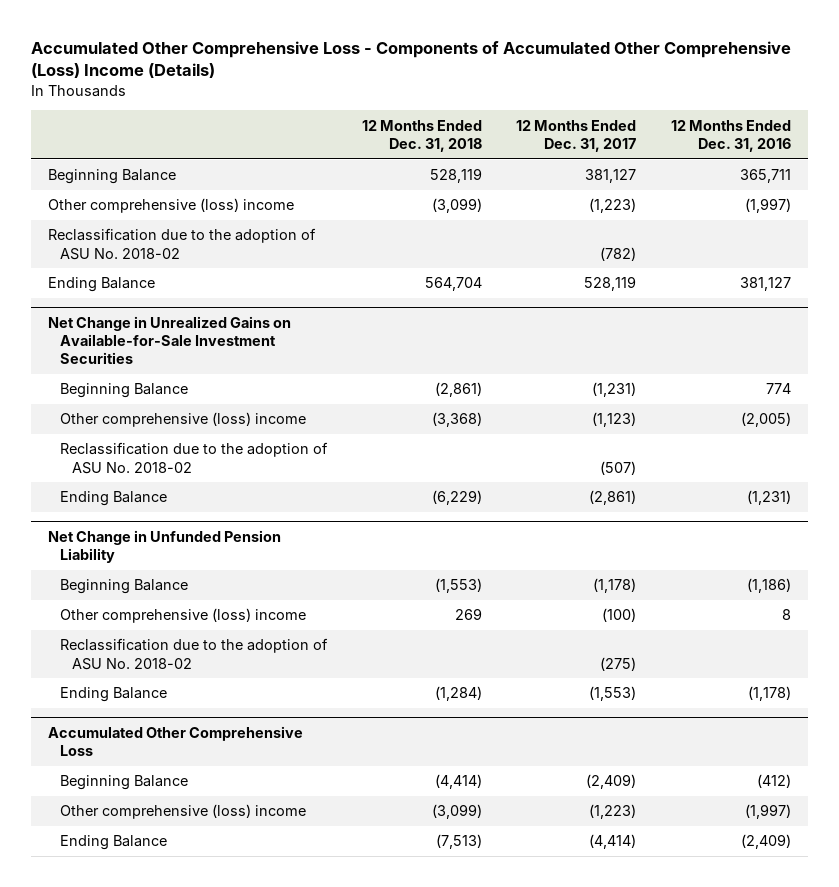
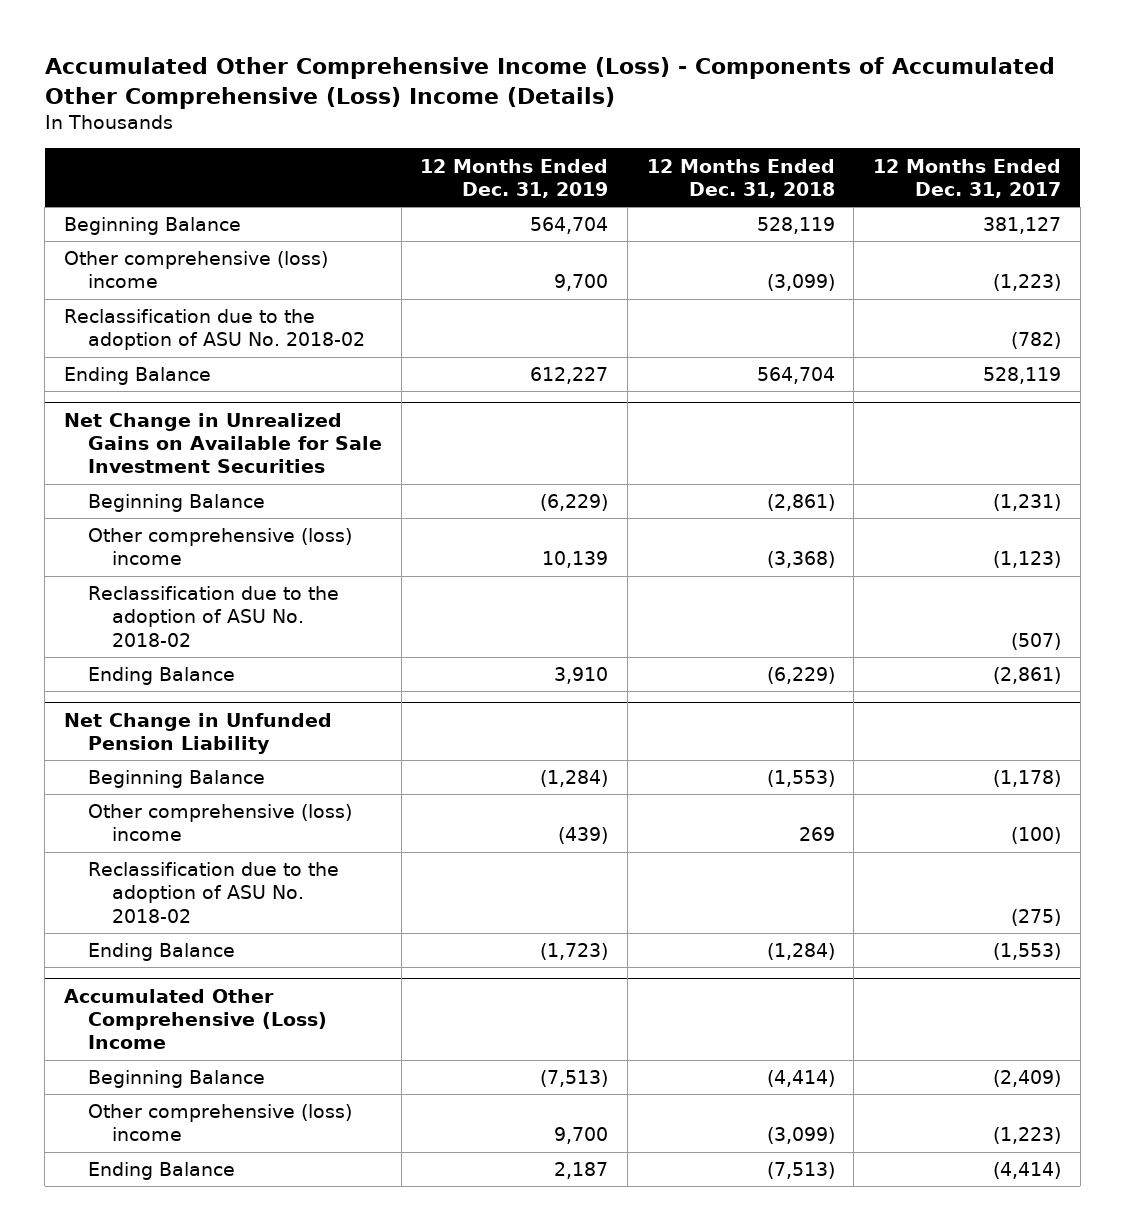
- Accumulated Other Comprehensive Loss - Components of Accumulated Other Comprehensive (Loss) Income (Details)
+ Accumulated Other Comprehensive Income (Loss) - Components of Accumulated Other Comprehensive (Loss) Income (Details)
- | 12 Months Ended Dec. 31, 2018 | 12 Months Ended Dec. 31, 2017 | 12 Months Ended Dec. 31, 2016
+ | 12 Months Ended Dec. 31, 2019 | 12 Months Ended Dec. 31, 2018 | 12 Months Ended Dec. 31, 2017
- Net Change in Unrealized Gains on Available-for-Sale Investment Securities
+ Net Change in Unrealized Gains on Available for Sale Investment Securities
- Accumulated Other Comprehensive Loss
+ Accumulated Other Comprehensive (Loss) Income

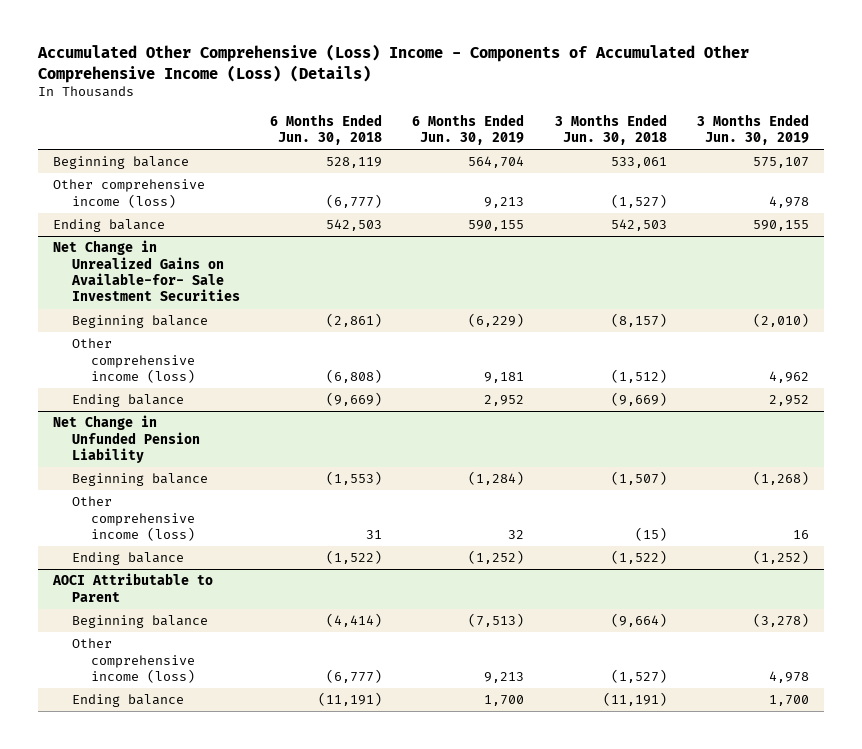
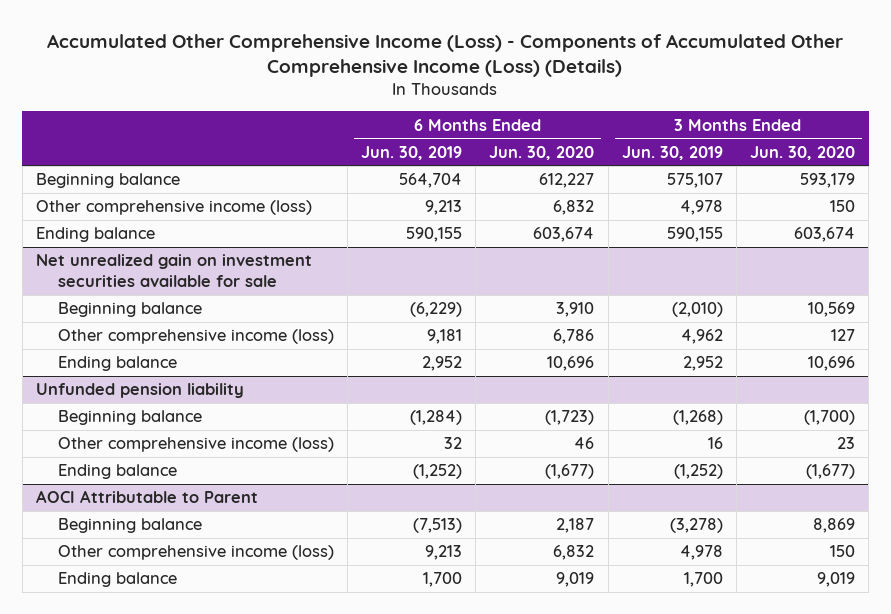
- Accumulated Other Comprehensive (Loss) Income - Components of Accumulated Other Comprehensive Income (Loss) (Details)
+ Accumulated Other Comprehensive Income (Loss) - Components of Accumulated Other Comprehensive Income (Loss) (Details)
- | 6 Months Ended Jun. 30, 2018 | 6 Months Ended Jun. 30, 2019 | 3 Months Ended Jun. 30, 2018 | 3 Months Ended Jun. 30, 2019
+ | 6 Months Ended Jun. 30, 2019 | 6 Months Ended Jun. 30, 2020 | 3 Months Ended Jun. 30, 2019 | 3 Months Ended Jun. 30, 2020
- Net Change in Unrealized Gains on Available-for- Sale Investment Securities
+ Net unrealized gain on investment securities available for sale
- Net Change in Unfunded Pension Liability
+ Unfunded pension liability

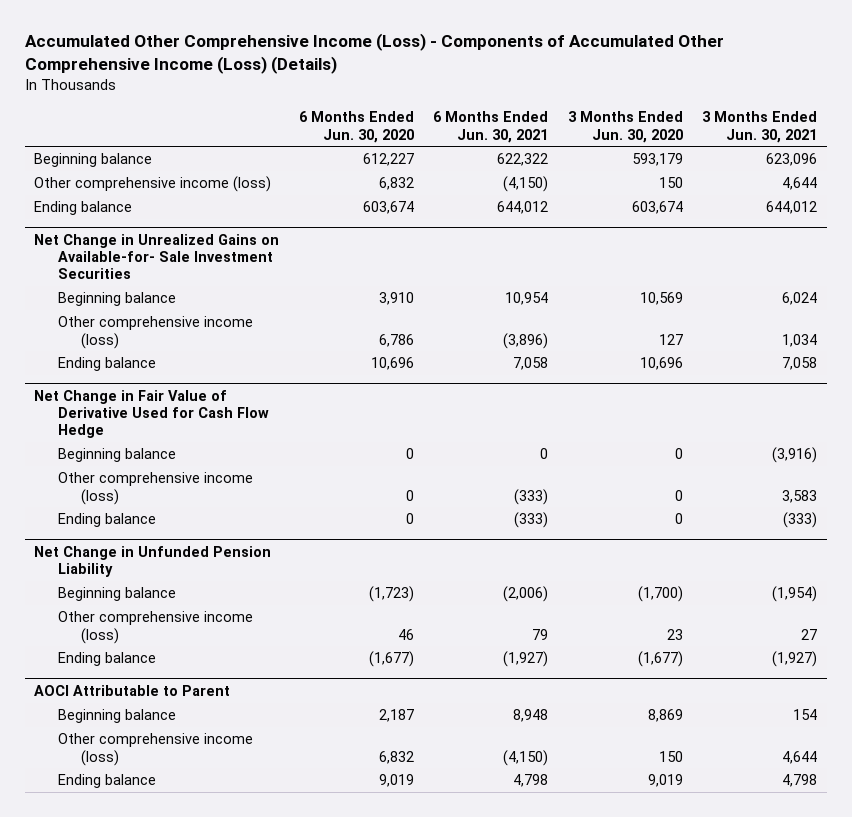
- | 6 Months Ended Jun. 30, 2019 | 6 Months Ended Jun. 30, 2020 | 3 Months Ended Jun. 30, 2019 | 3 Months Ended Jun. 30, 2020
+ | 6 Months Ended Jun. 30, 2020 | 6 Months Ended Jun. 30, 2021 | 3 Months Ended Jun. 30, 2020 | 3 Months Ended Jun. 30, 2021
- Net unrealized gain on investment securities available for sale
+ Net Change in Unrealized Gains on Available-for- Sale Investment Securities
- Unfunded pension liability
+ Net Change in Fair Value of Derivative Used for Cash Flow Hedge
+ Beginning balance | 0 | 0 | 0 | (3,916)
+ Other comprehensive income (loss) | 0 | (333) | 0 | 3,583
+ Ending balance | 0 | (333) | 0 | (333)
+ Net Change in Unfunded Pension Liability

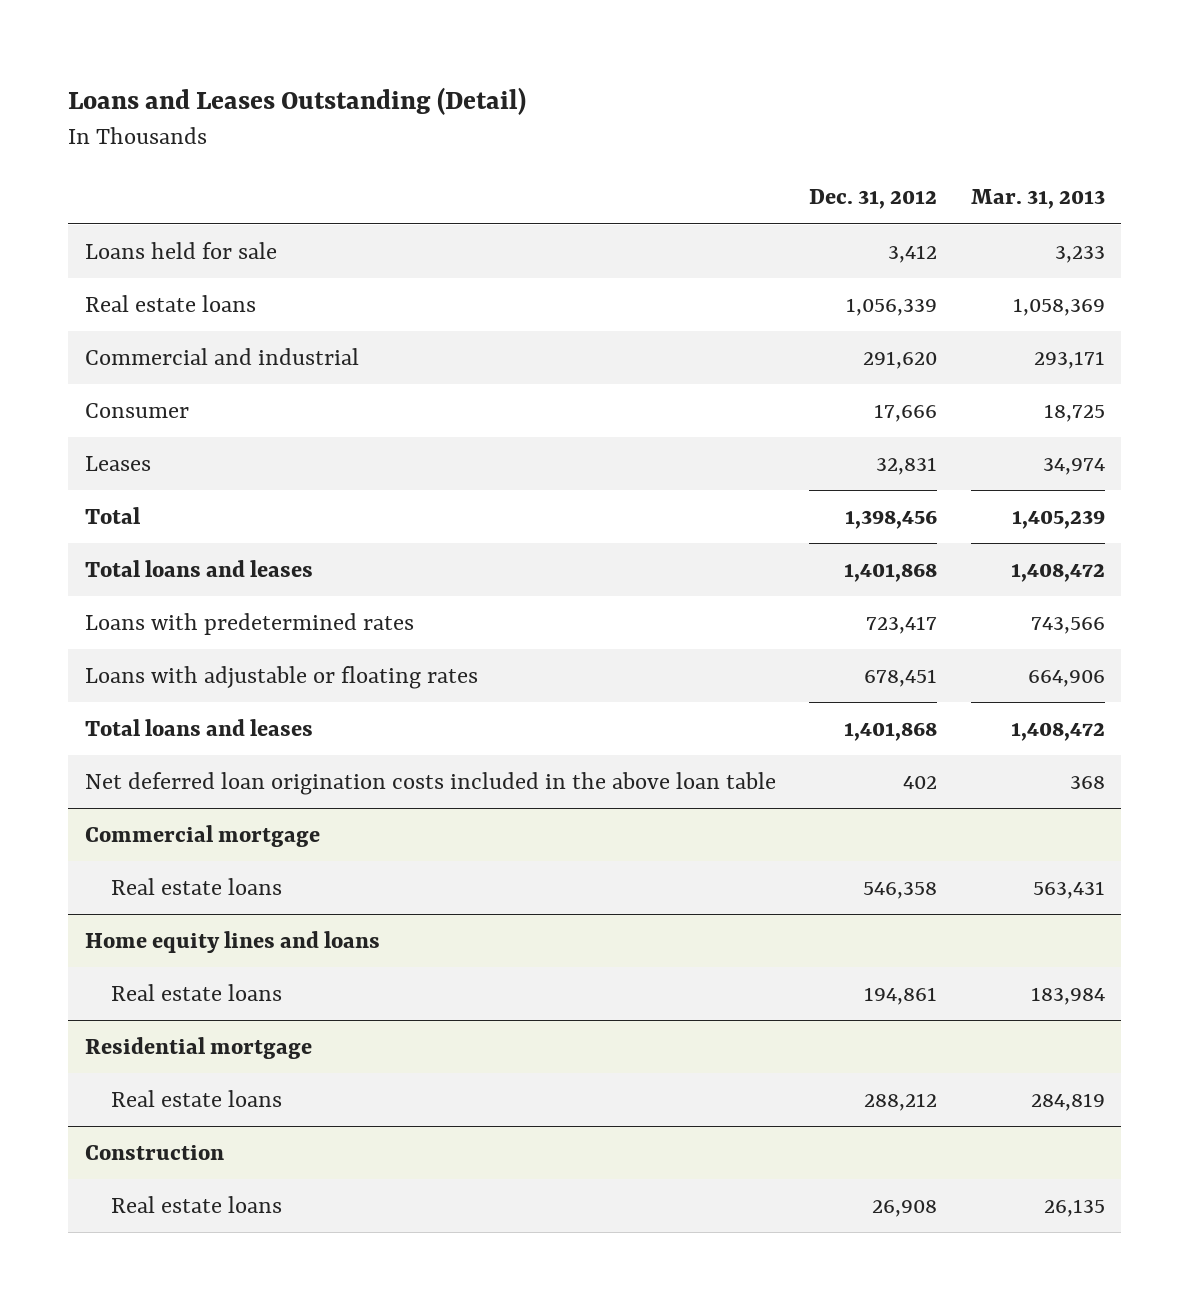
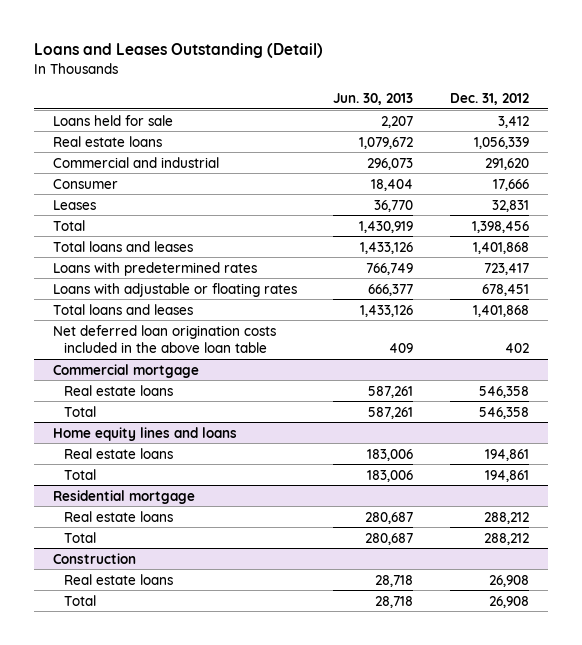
- | Dec. 31, 2012 | Mar. 31, 2013
+ | Jun. 30, 2013 | Dec. 31, 2012
@ Commercial mortgage
+ Total | 587,261 | 546,358
@ Home equity lines and loans
+ Total | 183,006 | 194,861
@ Residential mortgage
+ Total | 280,687 | 288,212
@ Construction
+ Total | 28,718 | 26,908

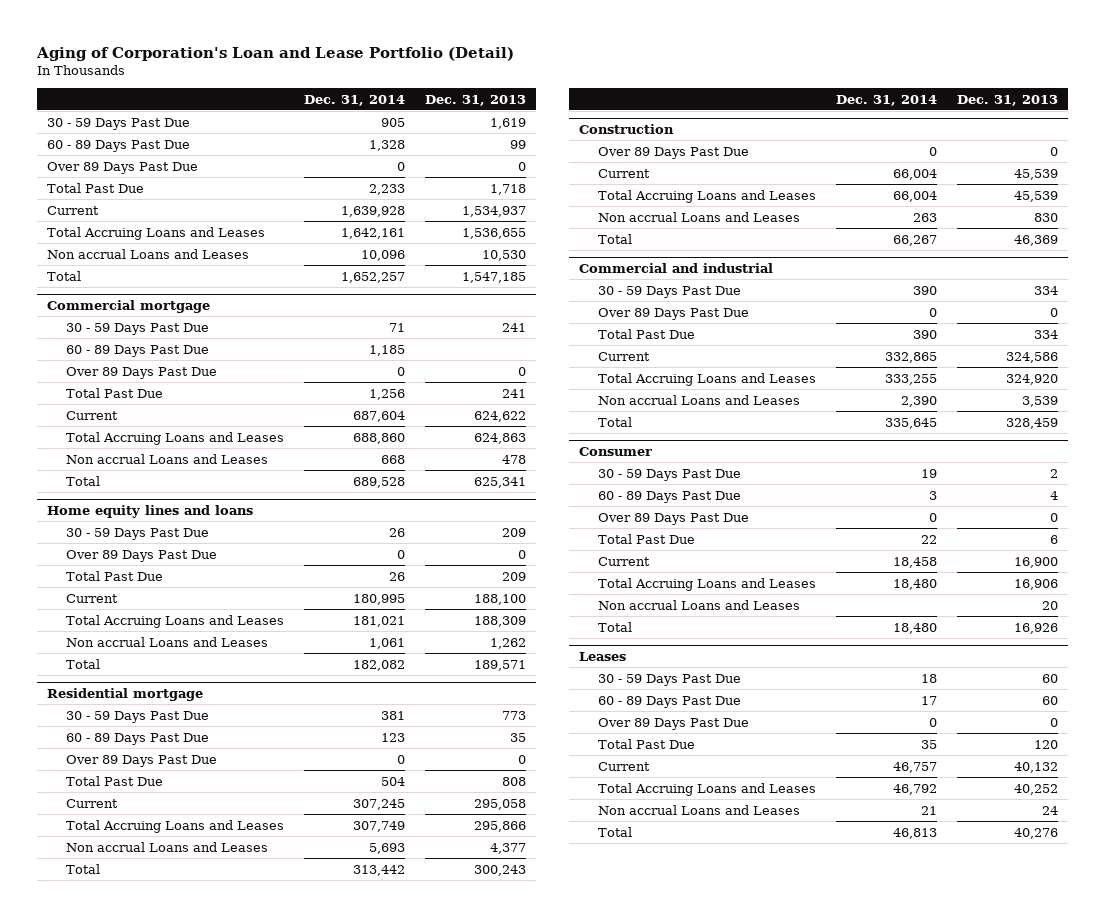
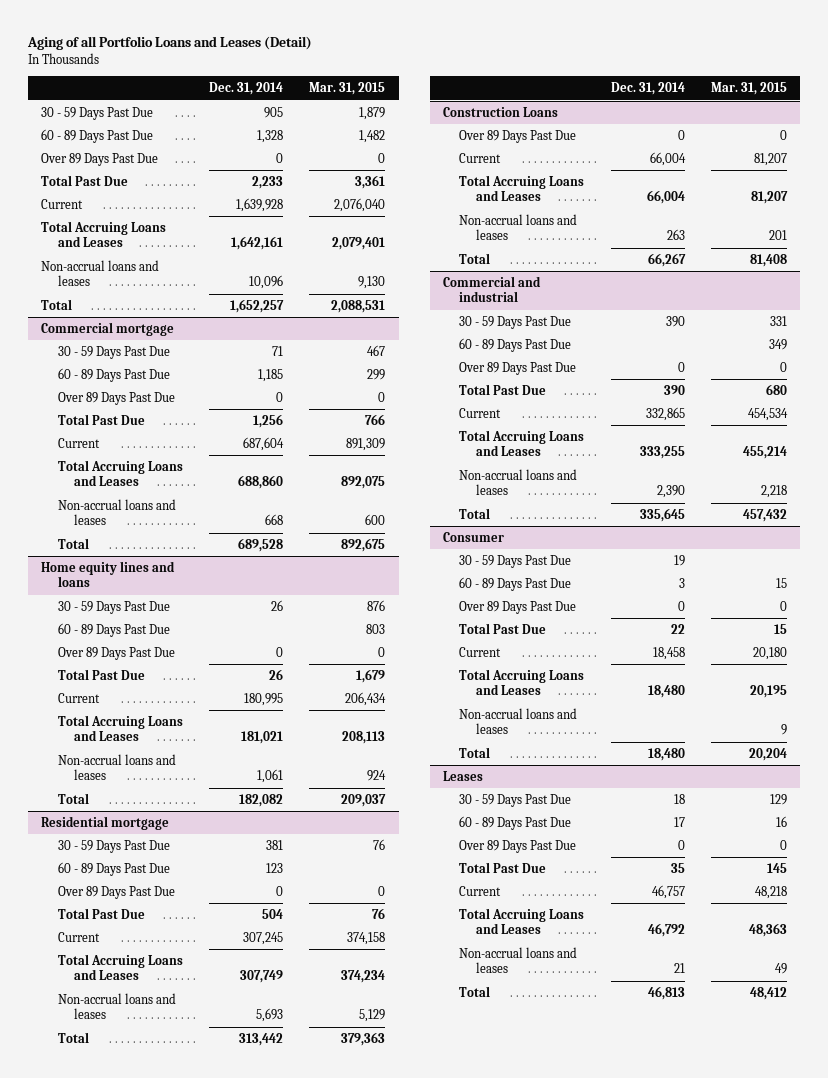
- Aging of Corporation's Loan and Lease Portfolio (Detail)
+ Aging of all Portfolio Loans and Leases (Detail)
- | Dec. 31, 2014 | Dec. 31, 2013
+ | Dec. 31, 2014 | Mar. 31, 2015
- Non accrual Loans and Leases | 10,096 | 10,530
+ Non-accrual loans and leases | 10,096 | 9,130
@ Commercial mortgage
- Non accrual Loans and Leases | 668 | 478
+ Non-accrual loans and leases | 668 | 600
@ Home equity lines and loans
+ 60 - 89 Days Past Due | | 803
- Non accrual Loans and Leases | 1,061 | 1,262
+ Non-accrual loans and leases | 1,061 | 924
@ Residential mortgage
- Non accrual Loans and Leases | 5,693 | 4,377
+ Non-accrual loans and leases | 5,693 | 5,129
- Construction
+ Construction Loans
- Non accrual Loans and Leases | 263 | 830
+ Non-accrual loans and leases | 263 | 201
@ Commercial and industrial
+ 60 - 89 Days Past Due | | 349
- Non accrual Loans and Leases | 2,390 | 3,539
+ Non-accrual loans and leases | 2,390 | 2,218
@ Consumer
- Non accrual Loans and Leases | | 20
+ Non-accrual loans and leases | | 9
@ Leases
- Non accrual Loans and Leases | 21 | 24
+ Non-accrual loans and leases | 21 | 49

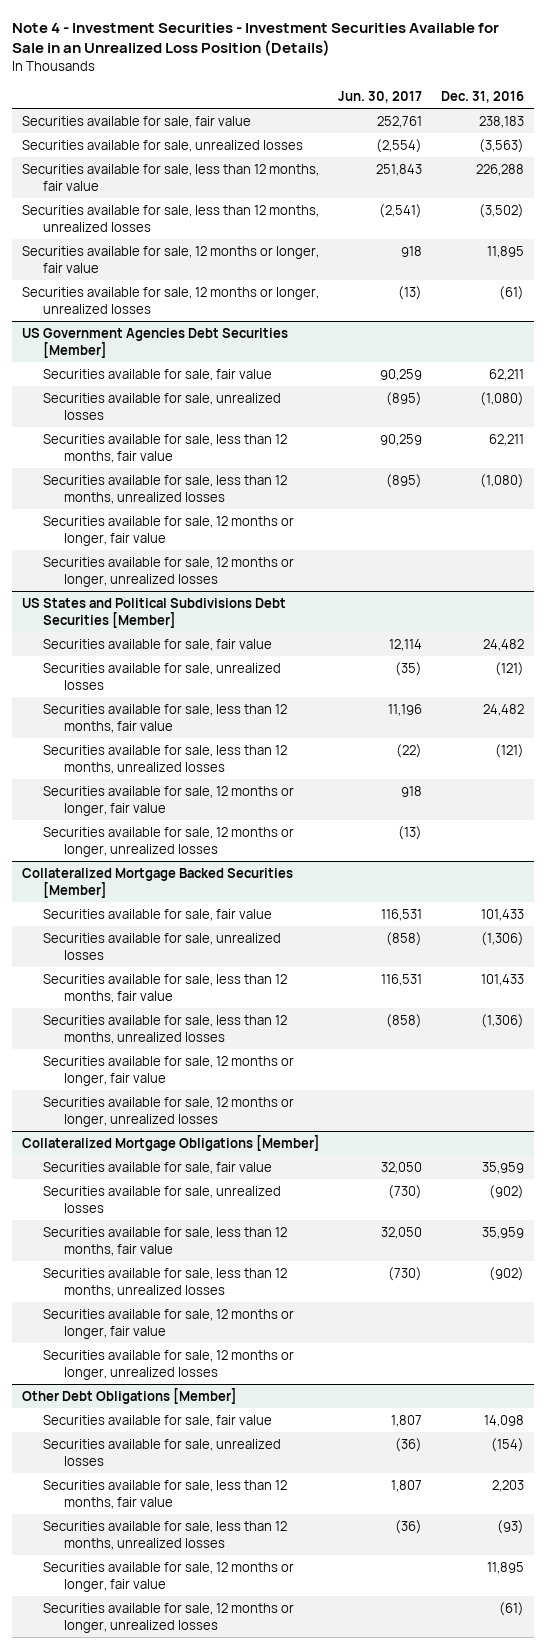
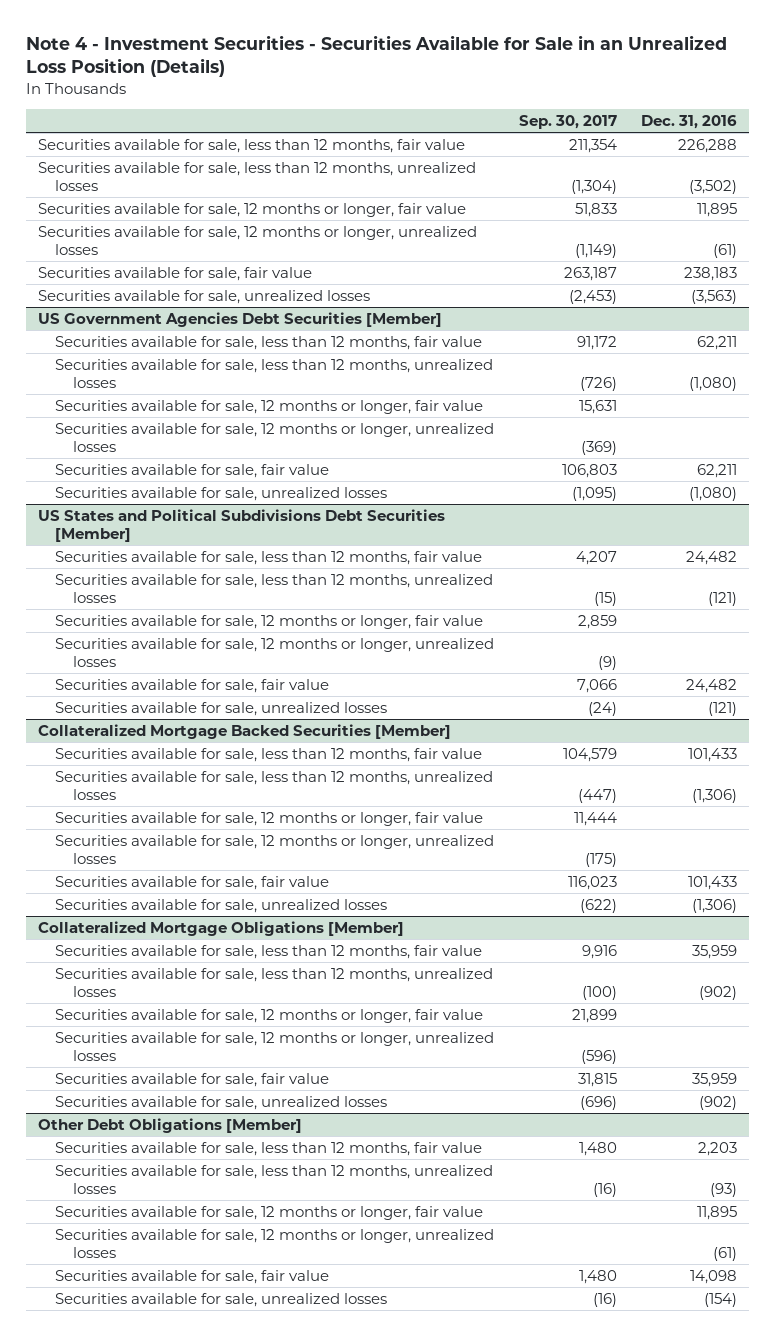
- Note 4 - Investment Securities - Investment Securities Available for Sale in an Unrealized Loss Position (Details)
+ Note 4 - Investment Securities - Securities Available for Sale in an Unrealized Loss Position (Details)
- | Jun. 30, 2017 | Dec. 31, 2016
+ | Sep. 30, 2017 | Dec. 31, 2016
moved down: Securities available for sale, fair value | 263,187 | 238,183
moved down: Securities available for sale, unrealized losses | (2,453) | (3,563)
@ US Government Agencies Debt Securities [Member]
moved down: Securities available for sale, fair value | 106,803 | 62,211
moved down: Securities available for sale, unrealized losses | (1,095) | (1,080)
@ US States and Political Subdivisions Debt Securities [Member]
moved down: Securities available for sale, fair value | 7,066 | 24,482
moved down: Securities available for sale, unrealized losses | (24) | (121)
@ Collateralized Mortgage Backed Securities [Member]
moved down: Securities available for sale, fair value | 116,023 | 101,433
moved down: Securities available for sale, unrealized losses | (622) | (1,306)
@ Collateralized Mortgage Obligations [Member]
moved down: Securities available for sale, fair value | 31,815 | 35,959
moved down: Securities available for sale, unrealized losses | (696) | (902)
@ Other Debt Obligations [Member]
moved down: Securities available for sale, fair value | 1,480 | 14,098
moved down: Securities available for sale, unrealized losses | (16) | (154)

